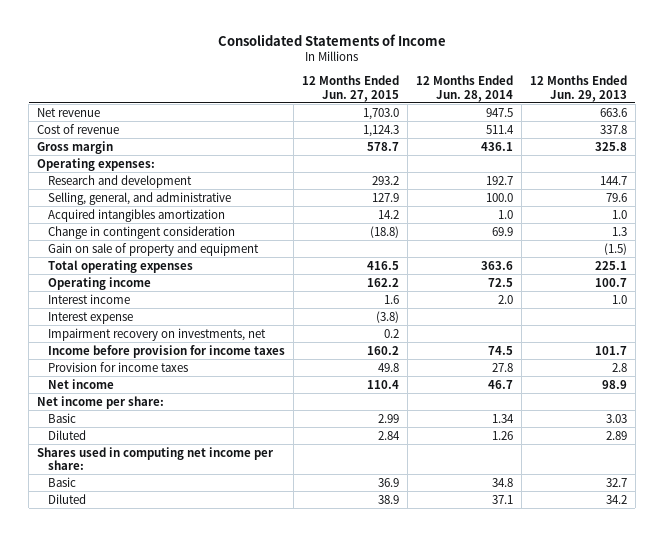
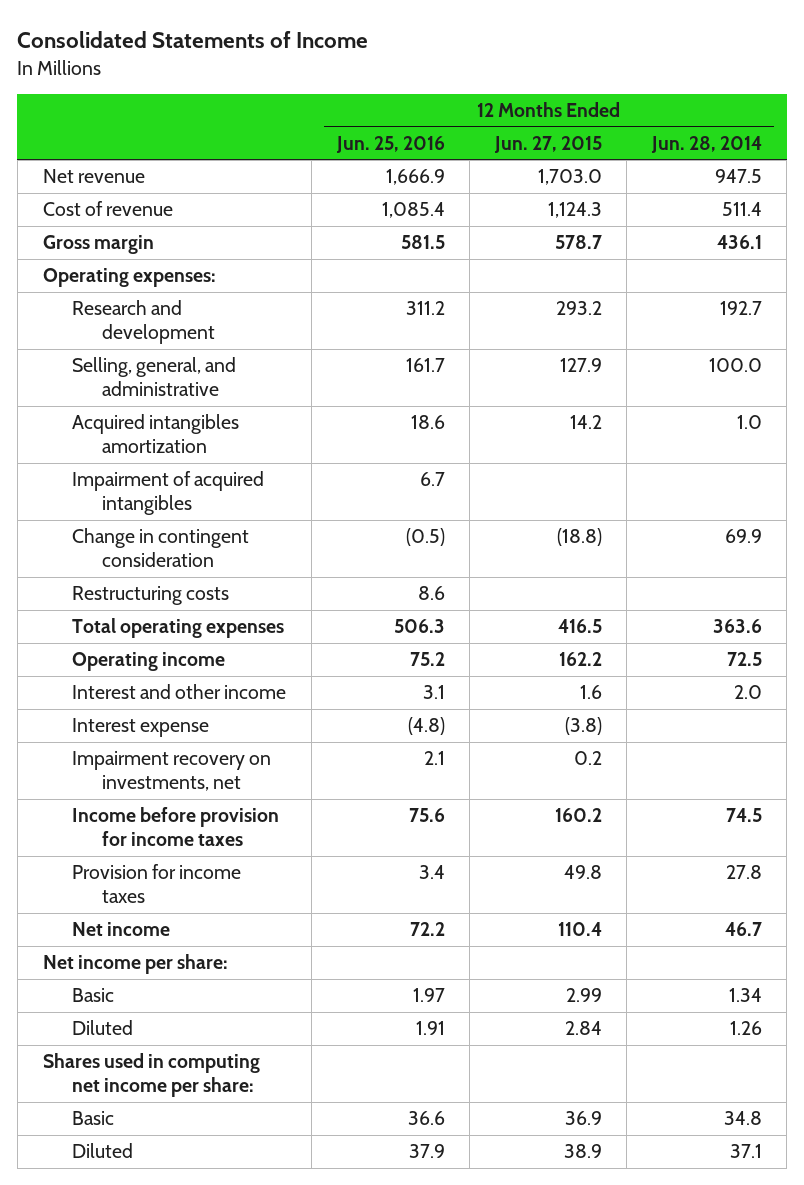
- | 12 Months Ended Jun. 27, 2015 | 12 Months Ended Jun. 28, 2014 | 12 Months Ended Jun. 29, 2013
+ | 12 Months Ended Jun. 25, 2016 | 12 Months Ended Jun. 27, 2015 | 12 Months Ended Jun. 28, 2014
+ Impairment of acquired intangibles | 6.7 | |
- Gain on sale of property and equipment | | | (1.5)
+ Restructuring costs | 8.6 | |
- Interest income | 1.6 | 2.0 | 1.0
+ Interest and other income | 3.1 | 1.6 | 2.0

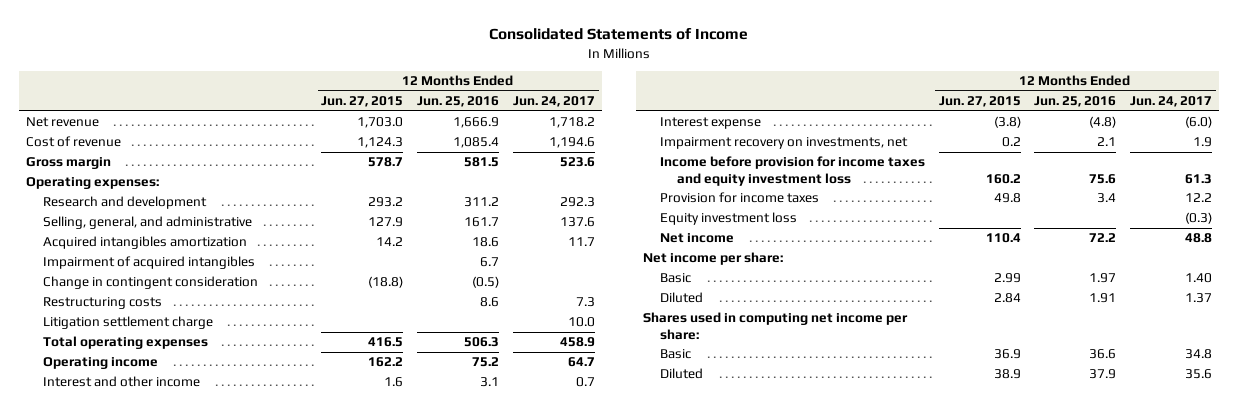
- | 12 Months Ended Jun. 25, 2016 | 12 Months Ended Jun. 27, 2015 | 12 Months Ended Jun. 28, 2014
+ | 12 Months Ended Jun. 27, 2015 | 12 Months Ended Jun. 25, 2016 | 12 Months Ended Jun. 24, 2017
+ Litigation settlement charge | | | 10.0
- Income before provision for income taxes | 75.6 | 160.2 | 74.5
+ Income before provision for income taxes and equity investment loss | 160.2 | 75.6 | 61.3
+ Equity investment loss | | | (0.3)

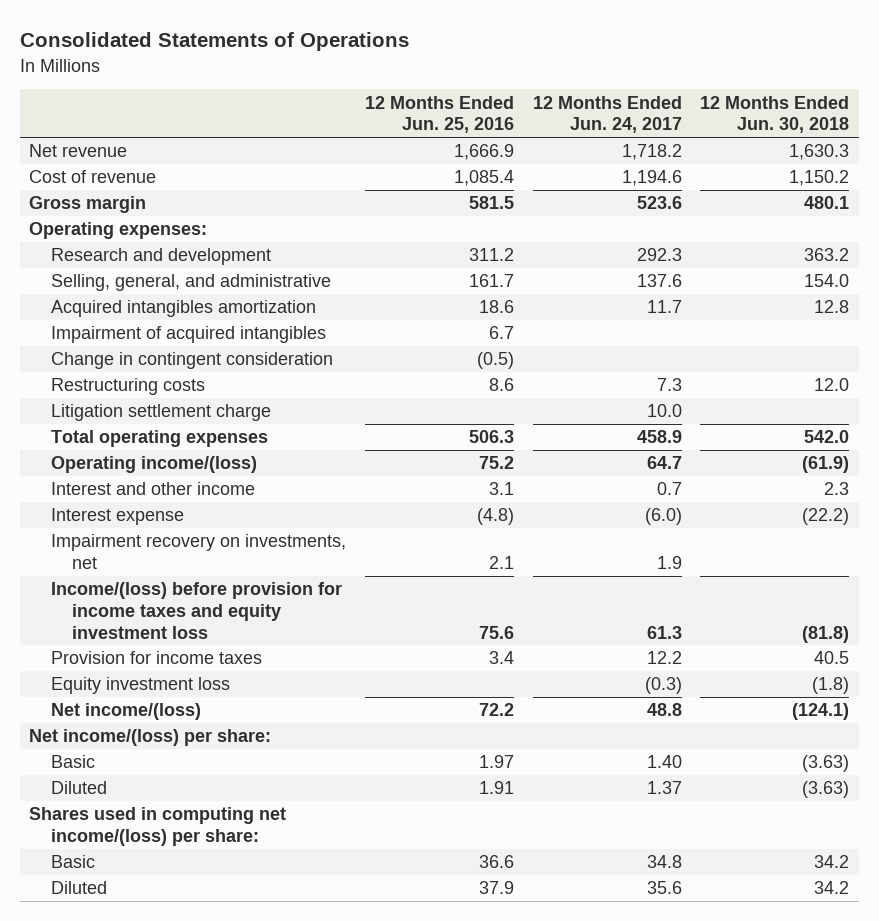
- Consolidated Statements of Income
+ Consolidated Statements of Operations
- | 12 Months Ended Jun. 27, 2015 | 12 Months Ended Jun. 25, 2016 | 12 Months Ended Jun. 24, 2017
+ | 12 Months Ended Jun. 25, 2016 | 12 Months Ended Jun. 24, 2017 | 12 Months Ended Jun. 30, 2018
- Operating income | 162.2 | 75.2 | 64.7
+ Operating income/(loss) | 75.2 | 64.7 | (61.9)
- Income before provision for income taxes and equity investment loss | 160.2 | 75.6 | 61.3
+ Income/(loss) before provision for income taxes and equity investment loss | 75.6 | 61.3 | (81.8)
- Net income | 110.4 | 72.2 | 48.8
- Net income per share:
+ Net income/(loss) | 72.2 | 48.8 | (124.1)
+ Net income/(loss) per share:
- Shares used in computing net income per share:
+ Shares used in computing net income/(loss) per share:

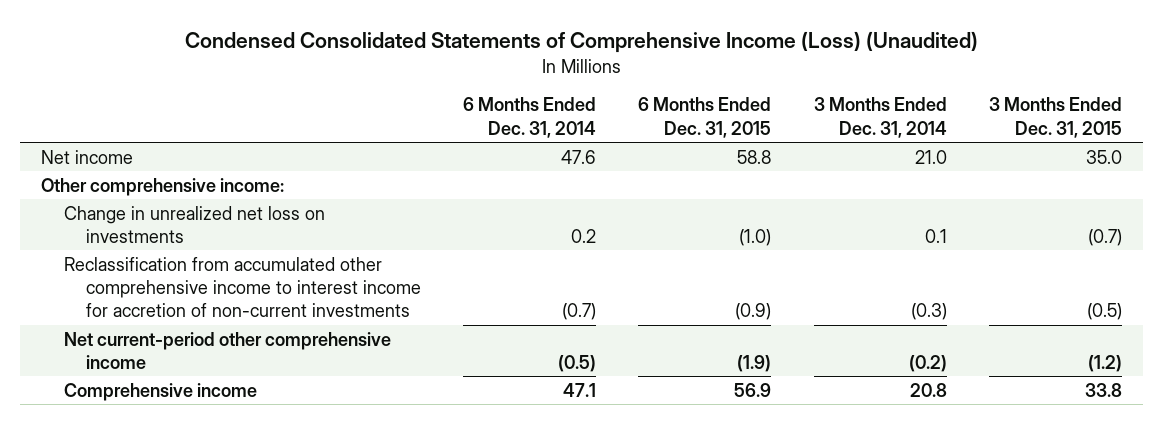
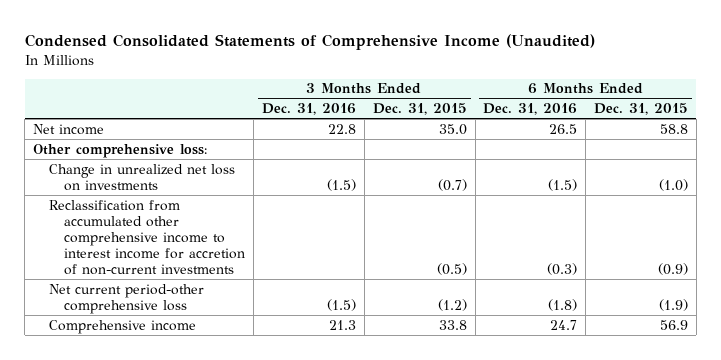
- Condensed Consolidated Statements of Comprehensive Income (Loss) (Unaudited)
+ Condensed Consolidated Statements of Comprehensive Income (Unaudited)
- | 6 Months Ended Dec. 31, 2014 | 6 Months Ended Dec. 31, 2015 | 3 Months Ended Dec. 31, 2014 | 3 Months Ended Dec. 31, 2015
+ | 3 Months Ended Dec. 31, 2016 | 3 Months Ended Dec. 31, 2015 | 6 Months Ended Dec. 31, 2016 | 6 Months Ended Dec. 31, 2015
- Other comprehensive income:
+ Other comprehensive loss:
- Net current-period other comprehensive income | (0.5) | (1.9) | (0.2) | (1.2)
+ Net current period-other comprehensive loss | (1.5) | (1.2) | (1.8) | (1.9)

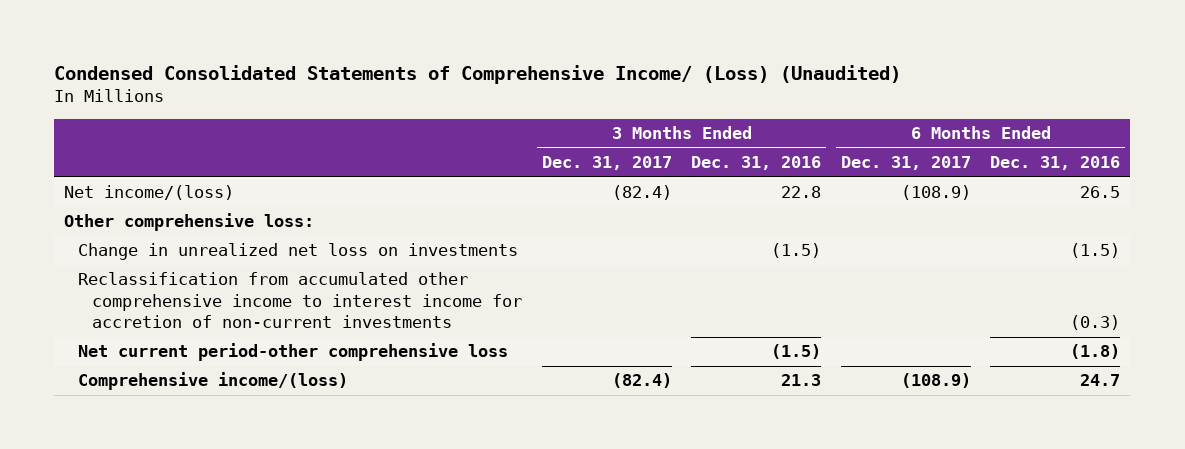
- Condensed Consolidated Statements of Comprehensive Income (Unaudited)
+ Condensed Consolidated Statements of Comprehensive Income/ (Loss) (Unaudited)
- | 3 Months Ended Dec. 31, 2016 | 3 Months Ended Dec. 31, 2015 | 6 Months Ended Dec. 31, 2016 | 6 Months Ended Dec. 31, 2015
+ | 3 Months Ended Dec. 31, 2017 | 3 Months Ended Dec. 31, 2016 | 6 Months Ended Dec. 31, 2017 | 6 Months Ended Dec. 31, 2016
- Net income | 22.8 | 35.0 | 26.5 | 58.8
+ Net income/(loss) | (82.4) | 22.8 | (108.9) | 26.5
- Comprehensive income | 21.3 | 33.8 | 24.7 | 56.9
+ Comprehensive income/(loss) | (82.4) | 21.3 | (108.9) | 24.7

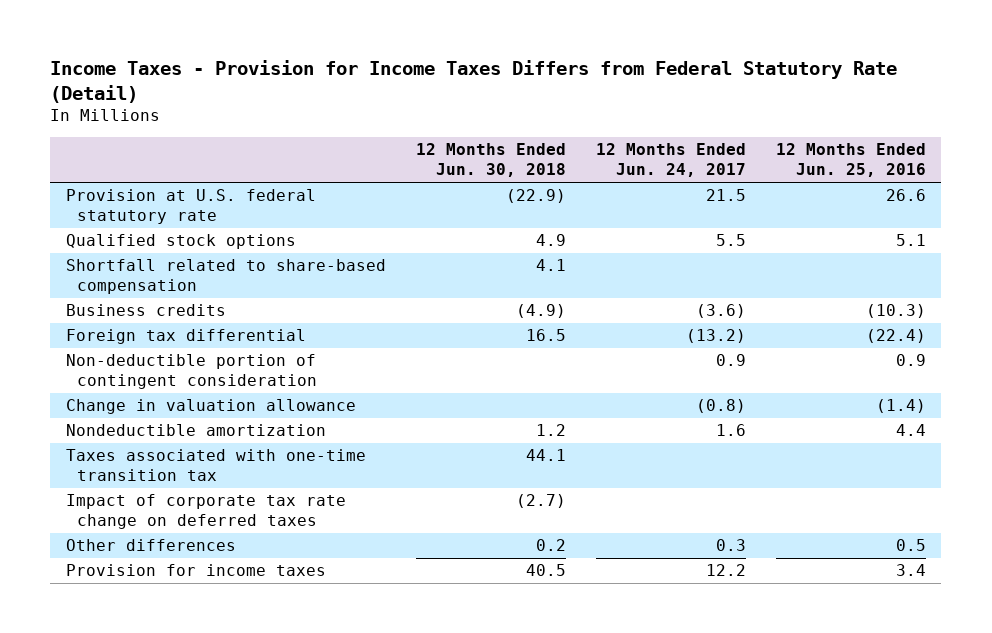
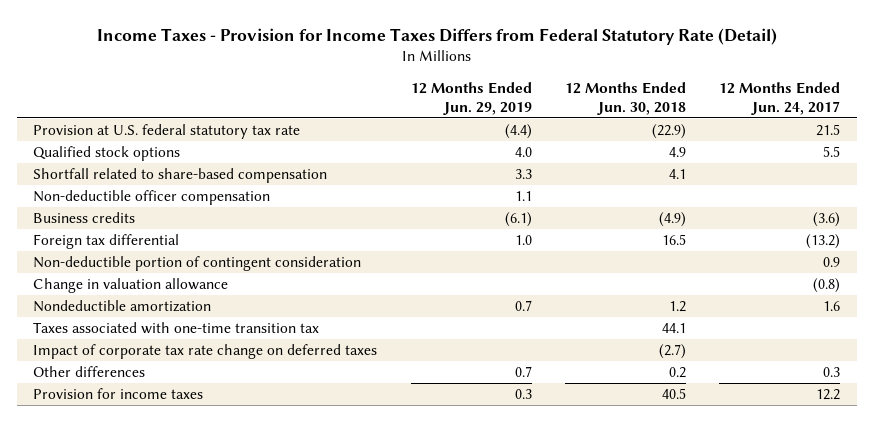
- | 12 Months Ended Jun. 30, 2018 | 12 Months Ended Jun. 24, 2017 | 12 Months Ended Jun. 25, 2016
+ | 12 Months Ended Jun. 29, 2019 | 12 Months Ended Jun. 30, 2018 | 12 Months Ended Jun. 24, 2017
- Provision at U.S. federal statutory rate | (22.9) | 21.5 | 26.6
+ Provision at U.S. federal statutory tax rate | (4.4) | (22.9) | 21.5
+ Non-deductible officer compensation | 1.1 | |

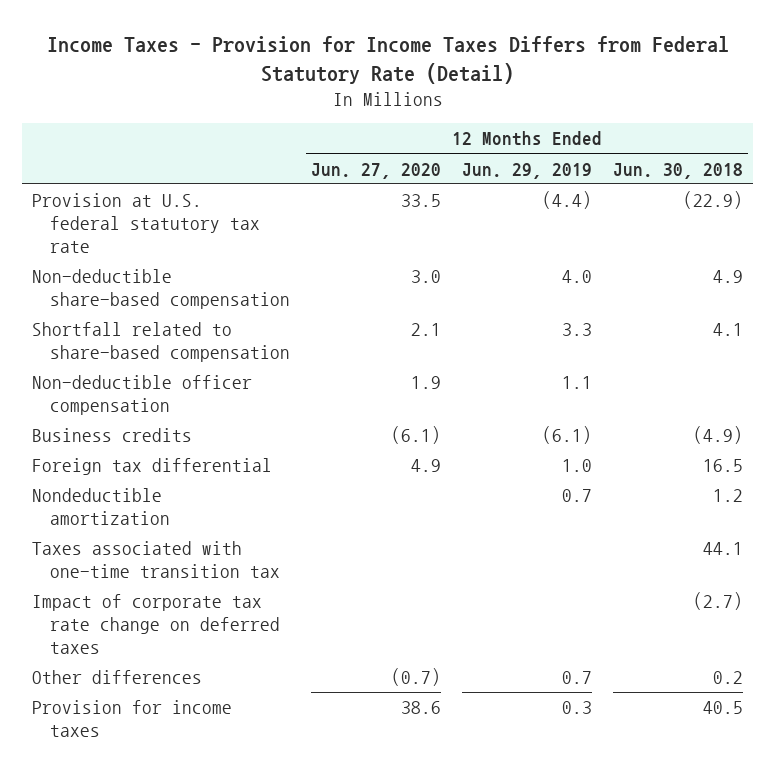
- | 12 Months Ended Jun. 29, 2019 | 12 Months Ended Jun. 30, 2018 | 12 Months Ended Jun. 24, 2017
+ | 12 Months Ended Jun. 27, 2020 | 12 Months Ended Jun. 29, 2019 | 12 Months Ended Jun. 30, 2018
- Qualified stock options | 4.0 | 4.9 | 5.5
+ Non-deductible share-based compensation | 3.0 | 4.0 | 4.9
- Non-deductible portion of contingent consideration | | | 0.9
- Change in valuation allowance | | | (0.8)

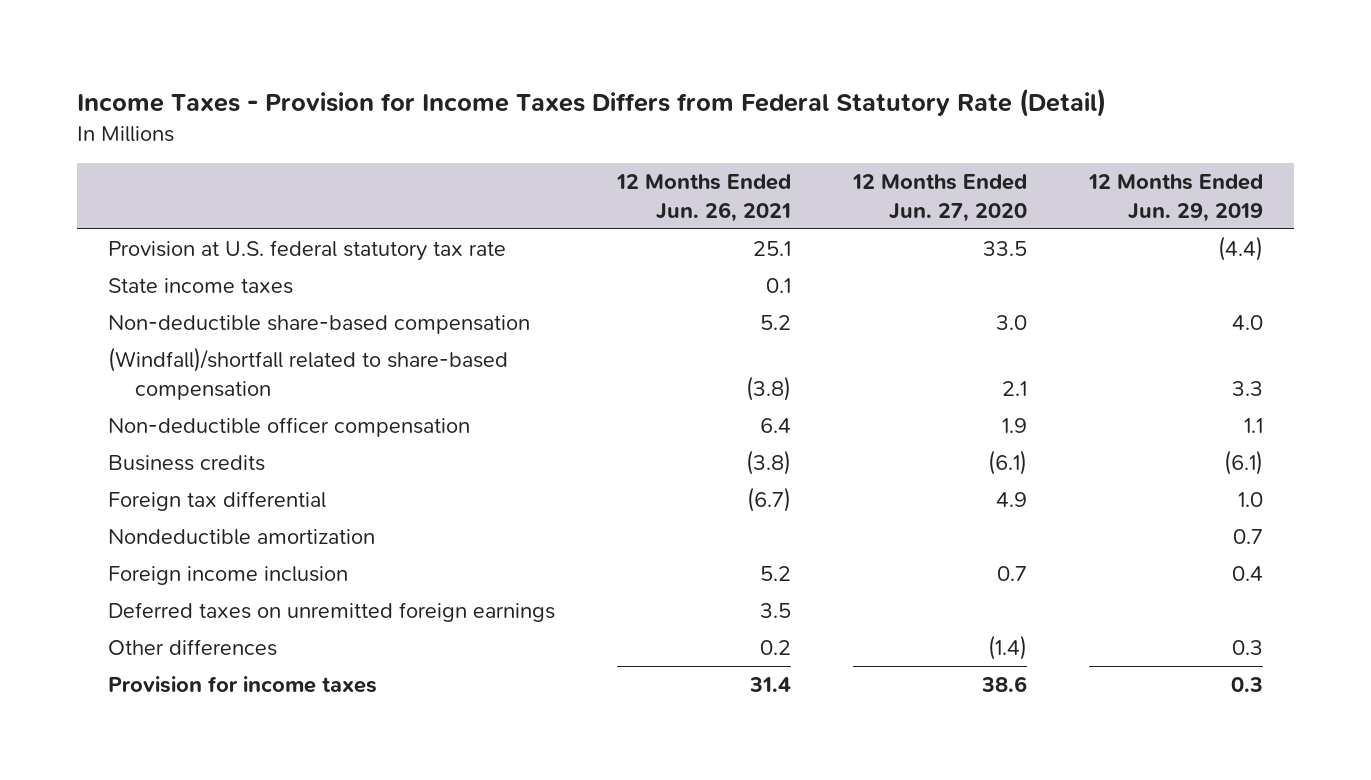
- | 12 Months Ended Jun. 27, 2020 | 12 Months Ended Jun. 29, 2019 | 12 Months Ended Jun. 30, 2018
+ | 12 Months Ended Jun. 26, 2021 | 12 Months Ended Jun. 27, 2020 | 12 Months Ended Jun. 29, 2019
+ State income taxes | 0.1 | |
- Shortfall related to share-based compensation | 2.1 | 3.3 | 4.1
+ (Windfall)/shortfall related to share-based compensation | (3.8) | 2.1 | 3.3
- Taxes associated with one-time transition tax | | | 44.1
- Impact of corporate tax rate change on deferred taxes | | | (2.7)
- Other differences | (0.7) | 0.7 | 0.2
+ Foreign income inclusion | 5.2 | 0.7 | 0.4
+ Deferred taxes on unremitted foreign earnings | 3.5 | |
+ Other differences | 0.2 | (1.4) | 0.3

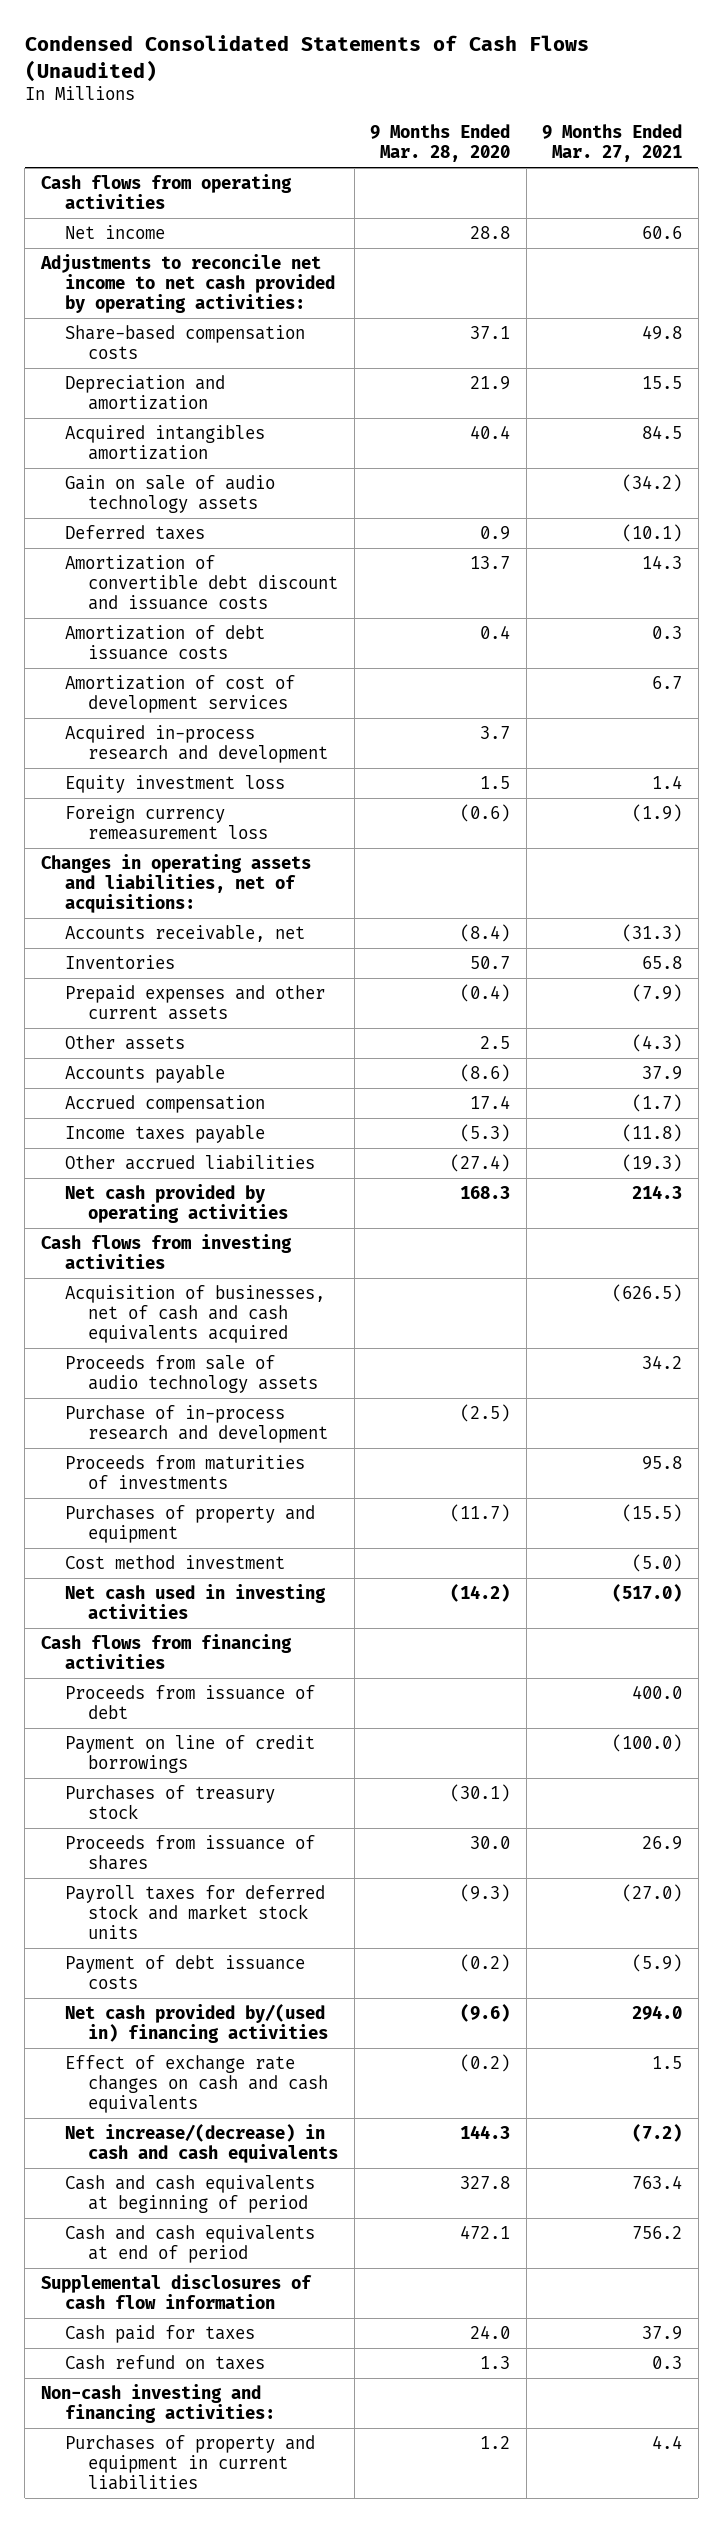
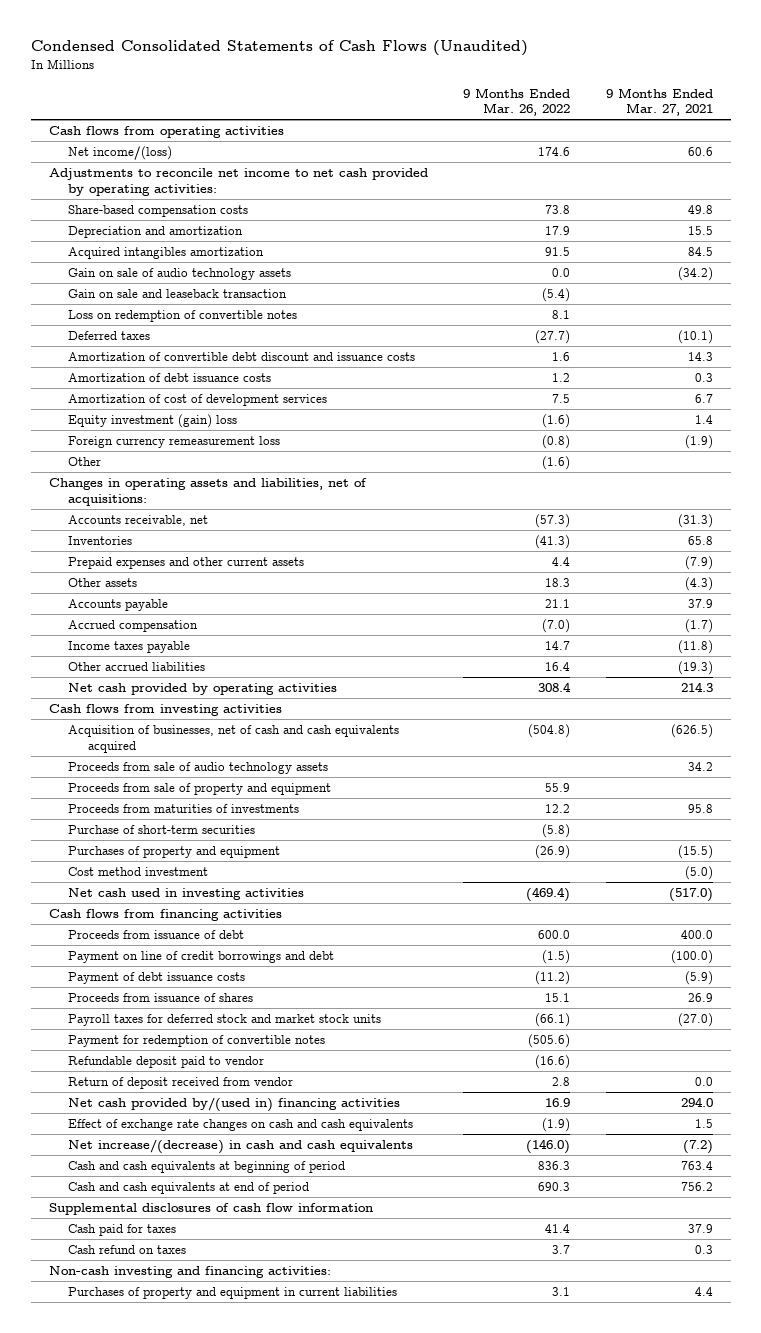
- | 9 Months Ended Mar. 28, 2020 | 9 Months Ended Mar. 27, 2021
+ | 9 Months Ended Mar. 26, 2022 | 9 Months Ended Mar. 27, 2021
- Net income | 28.8 | 60.6
+ Net income/(loss) | 174.6 | 60.6
+ Gain on sale and leaseback transaction | (5.4) |
+ Loss on redemption of convertible notes | 8.1 |
- Acquired in-process research and development | 3.7 |
- Equity investment loss | 1.5 | 1.4
+ Equity investment (gain) loss | (1.6) | 1.4
+ Other | (1.6) |
- Purchase of in-process research and development | (2.5) |
+ Proceeds from sale of property and equipment | 55.9 |
+ Purchase of short-term securities | (5.8) |
- Payment on line of credit borrowings | | (100.0)
- Purchases of treasury stock | (30.1) |
+ Payment on line of credit borrowings and debt | (1.5) | (100.0)
moved up: Payment of debt issuance costs | (11.2) | (5.9)
+ Payment for redemption of convertible notes | (505.6) |
+ Refundable deposit paid to vendor | (16.6) |
+ Return of deposit received from vendor | 2.8 | 0.0

